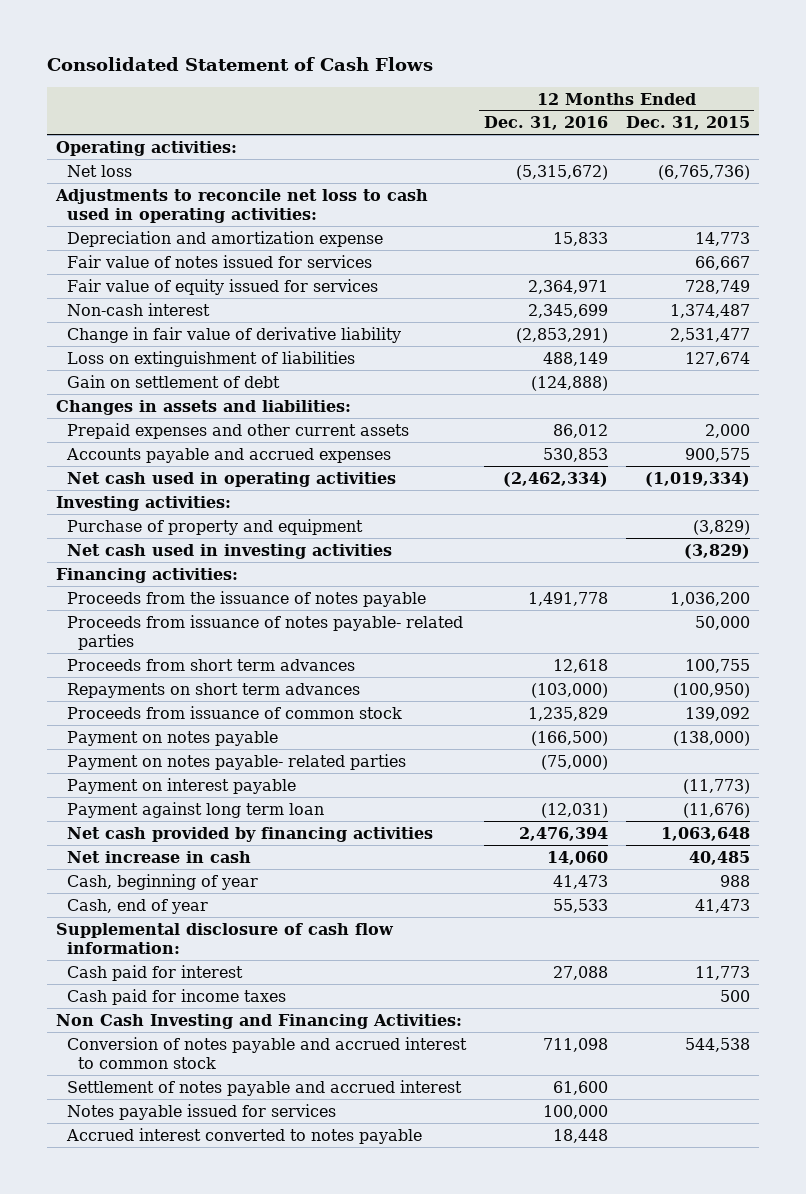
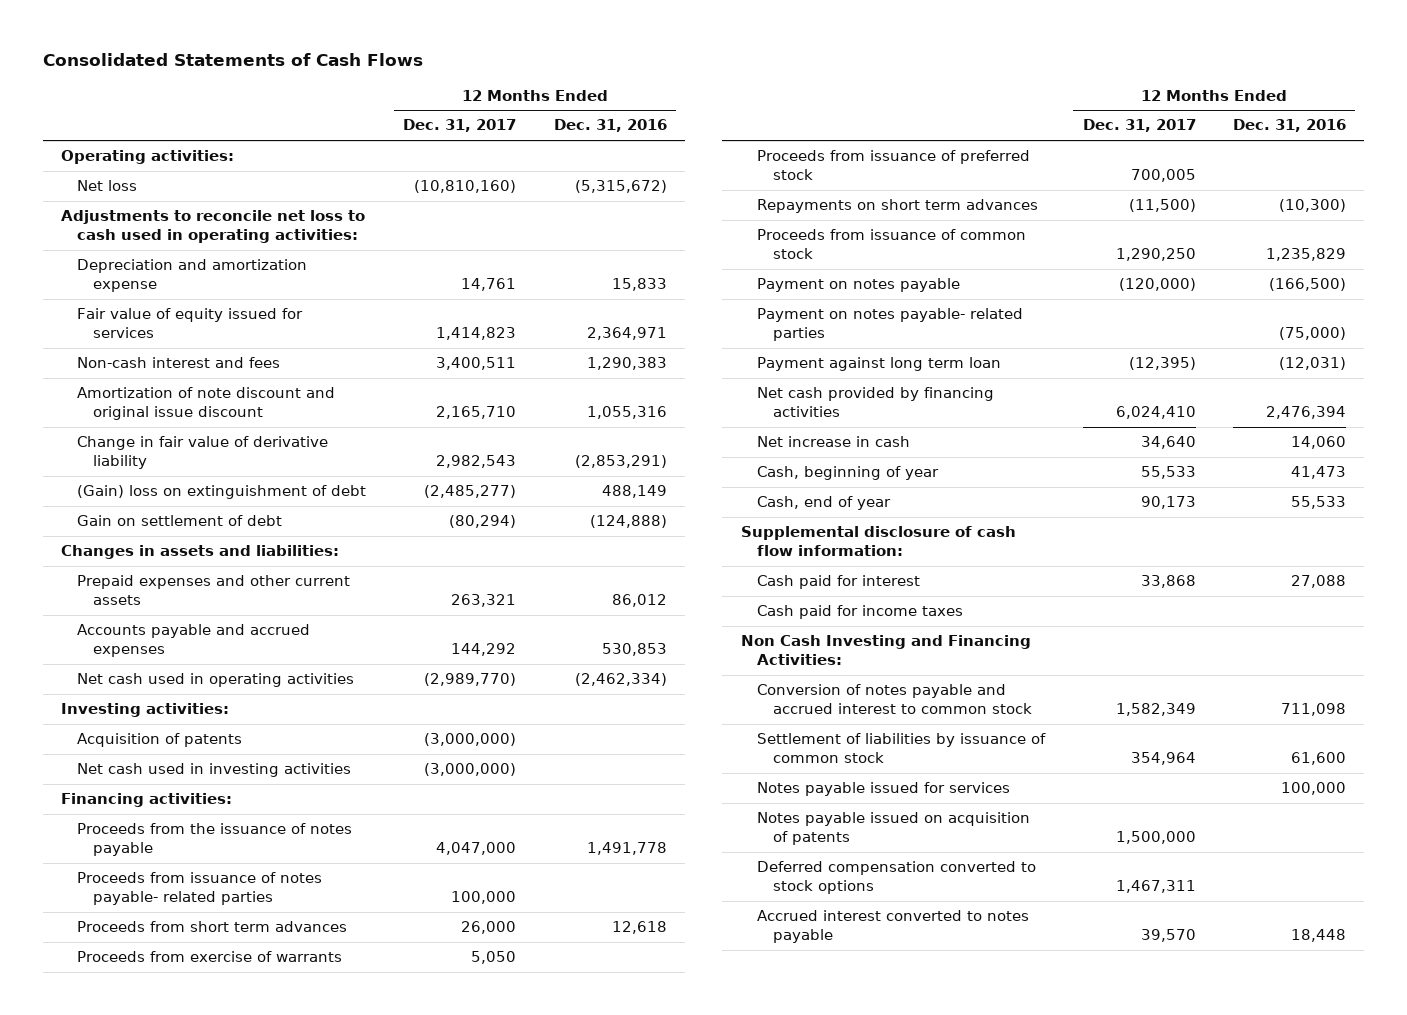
- Consolidated Statement of Cash Flows
+ Consolidated Statements of Cash Flows
- | 12 Months Ended Dec. 31, 2016 | 12 Months Ended Dec. 31, 2015
+ | 12 Months Ended Dec. 31, 2017 | 12 Months Ended Dec. 31, 2016
- Fair value of notes issued for services | | 66,667
- Non-cash interest | 2,345,699 | 1,374,487
+ Non-cash interest and fees | 3,400,511 | 1,290,383
+ Amortization of note discount and original issue discount | 2,165,710 | 1,055,316
- Loss on extinguishment of liabilities | 488,149 | 127,674
+ (Gain) loss on extinguishment of debt | (2,485,277) | 488,149
- Purchase of property and equipment | | (3,829)
+ Acquisition of patents | (3,000,000) |
- Repayments on short term advances | (103,000) | (100,950)
+ Proceeds from exercise of warrants | 5,050 |
+ Proceeds from issuance of preferred stock | 700,005 |
+ Repayments on short term advances | (11,500) | (10,300)
- Payment on interest payable | | (11,773)
- Settlement of notes payable and accrued interest | 61,600 |
+ Settlement of liabilities by issuance of common stock | 354,964 | 61,600
+ Notes payable issued on acquisition of patents | 1,500,000 |
+ Deferred compensation converted to stock options | 1,467,311 |

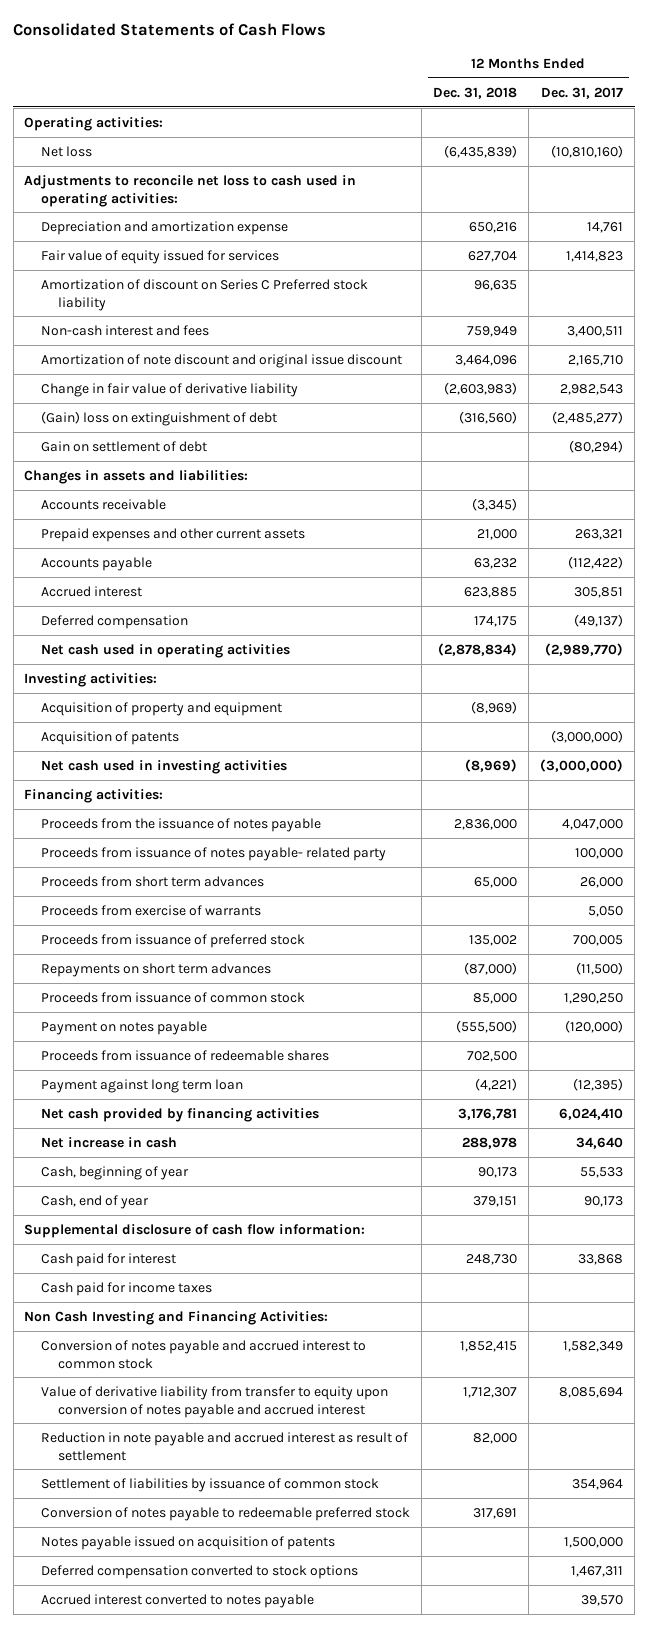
- | 12 Months Ended Dec. 31, 2017 | 12 Months Ended Dec. 31, 2016
+ | 12 Months Ended Dec. 31, 2018 | 12 Months Ended Dec. 31, 2017
+ Amortization of discount on Series C Preferred stock liability | 96,635 |
+ Accounts receivable | (3,345) |
- Accounts payable and accrued expenses | 144,292 | 530,853
+ Accounts payable | 63,232 | (112,422)
+ Accrued interest | 623,885 | 305,851
+ Deferred compensation | 174,175 | (49,137)
+ Acquisition of property and equipment | (8,969) |
- Proceeds from issuance of notes payable- related parties | 100,000 |
+ Proceeds from issuance of notes payable- related party | | 100,000
- Payment on notes payable- related parties | | (75,000)
+ Proceeds from issuance of redeemable shares | 702,500 |
+ Value of derivative liability from transfer to equity upon conversion of notes payable and accrued interest | 1,712,307 | 8,085,694
+ Reduction in note payable and accrued interest as result of settlement | 82,000 |
- Notes payable issued for services | | 100,000
+ Conversion of notes payable to redeemable preferred stock | 317,691 |

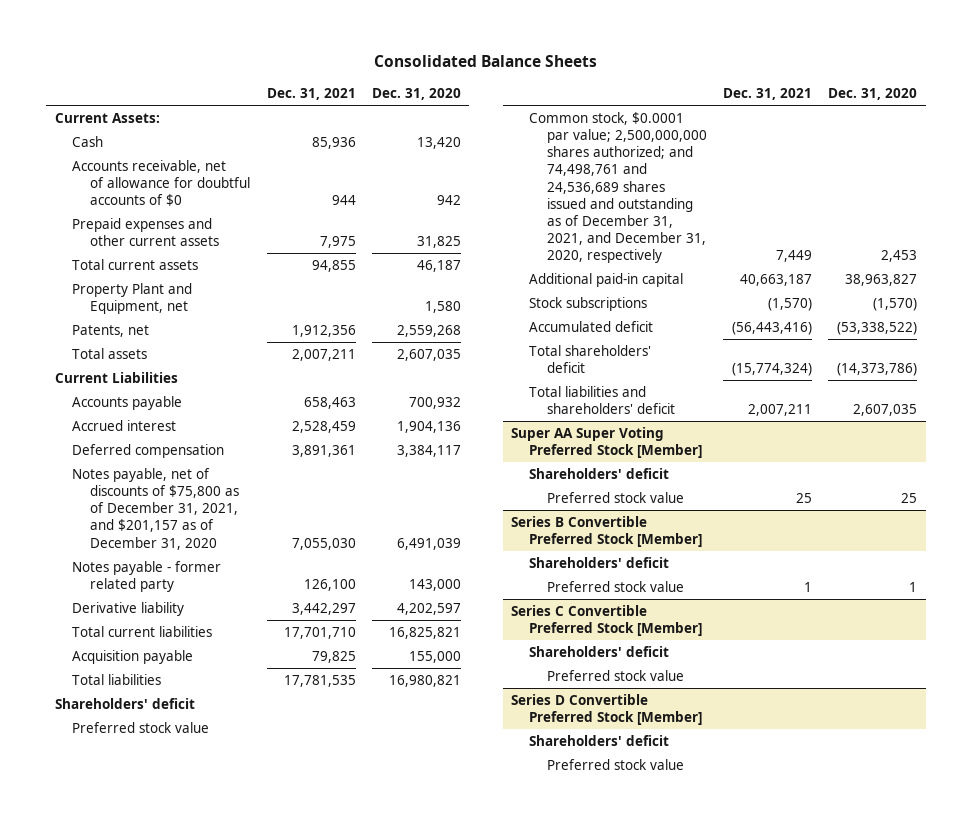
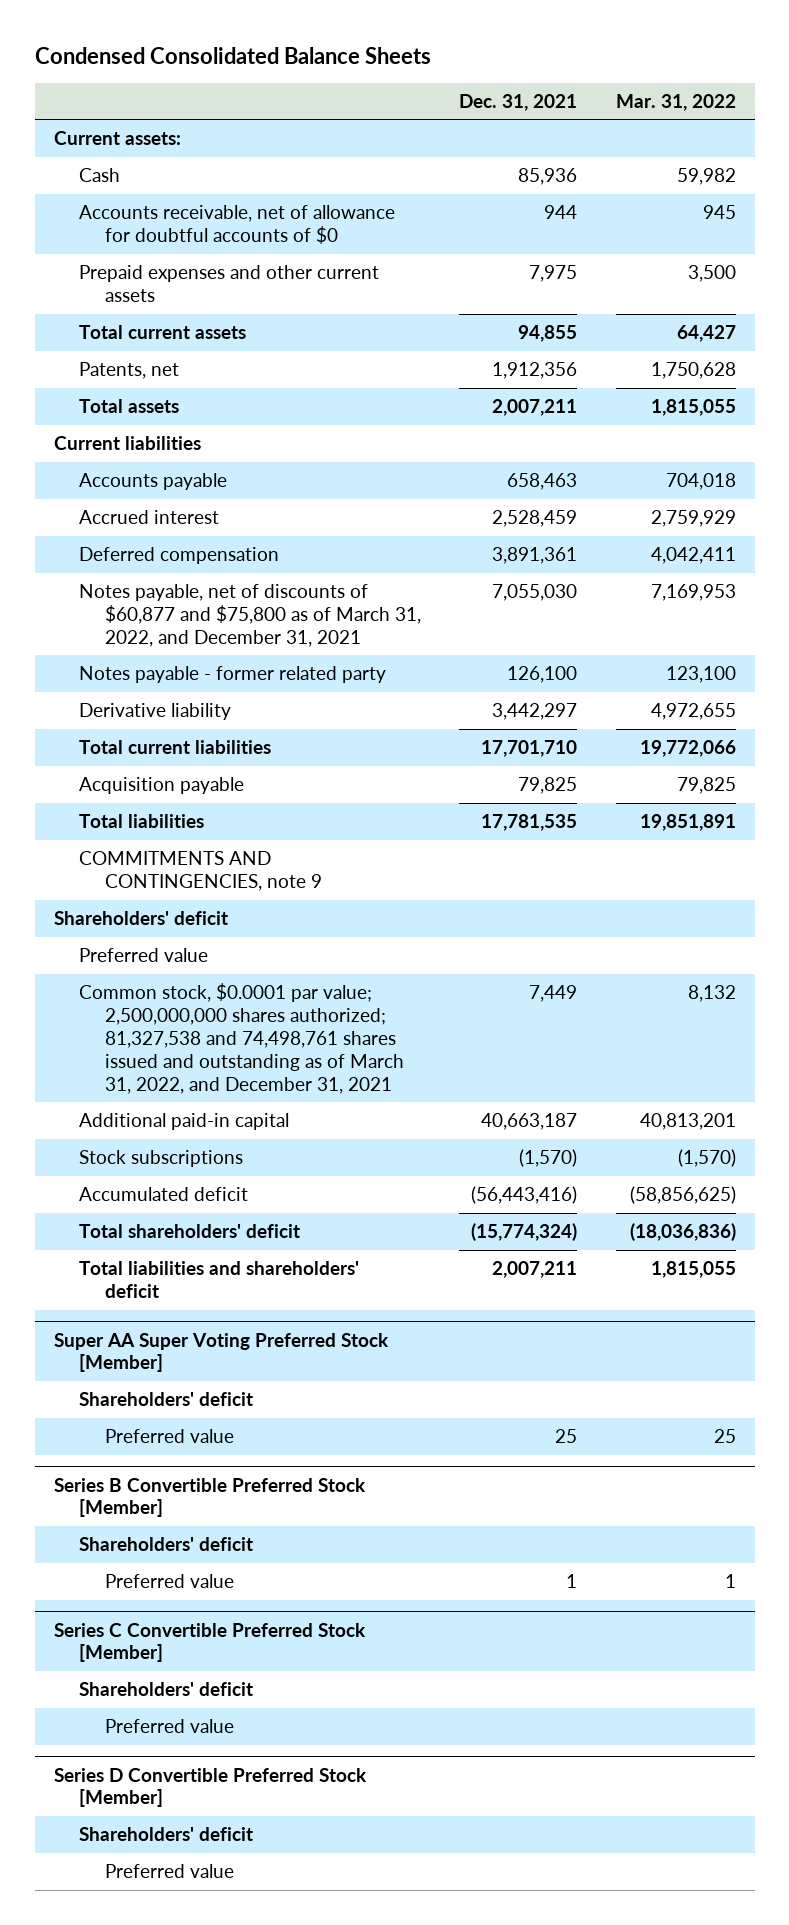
- Consolidated Balance Sheets
+ Condensed Consolidated Balance Sheets
- | Dec. 31, 2021 | Dec. 31, 2020
+ | Dec. 31, 2021 | Mar. 31, 2022
- Current Assets:
+ Current assets:
- Property Plant and Equipment, net | | 1,580
- Current Liabilities
+ Current liabilities
- Notes payable, net of discounts of $75,800 as of December 31, 2021, and $201,157 as of December 31, 2020 | 7,055,030 | 6,491,039
+ Notes payable, net of discounts of $60,877 and $75,800 as of March 31, 2022, and December 31, 2021 | 7,055,030 | 7,169,953
+ COMMITMENTS AND CONTINGENCIES, note 9
- Preferred stock value
- Common stock, $0.0001 par value; 2,500,000,000 shares authorized; and 74,498,761 and 24,536,689 shares issued and outstanding as of December 31, 2021, and December 31, 2020, respectively | 7,449 | 2,453
+ Preferred value
+ Common stock, $0.0001 par value; 2,500,000,000 shares authorized; 81,327,538 and 74,498,761 shares issued and outstanding as of March 31, 2022, and December 31, 2021 | 7,449 | 8,132
@ Super AA Super Voting Preferred Stock [Member]
- Preferred stock value | 25 | 25
+ Preferred value | 25 | 25
@ Series B Convertible Preferred Stock [Member]
- Preferred stock value | 1 | 1
+ Preferred value | 1 | 1
@ Series C Convertible Preferred Stock [Member]
- Preferred stock value
+ Preferred value
@ Series D Convertible Preferred Stock [Member]
- Preferred stock value
+ Preferred value

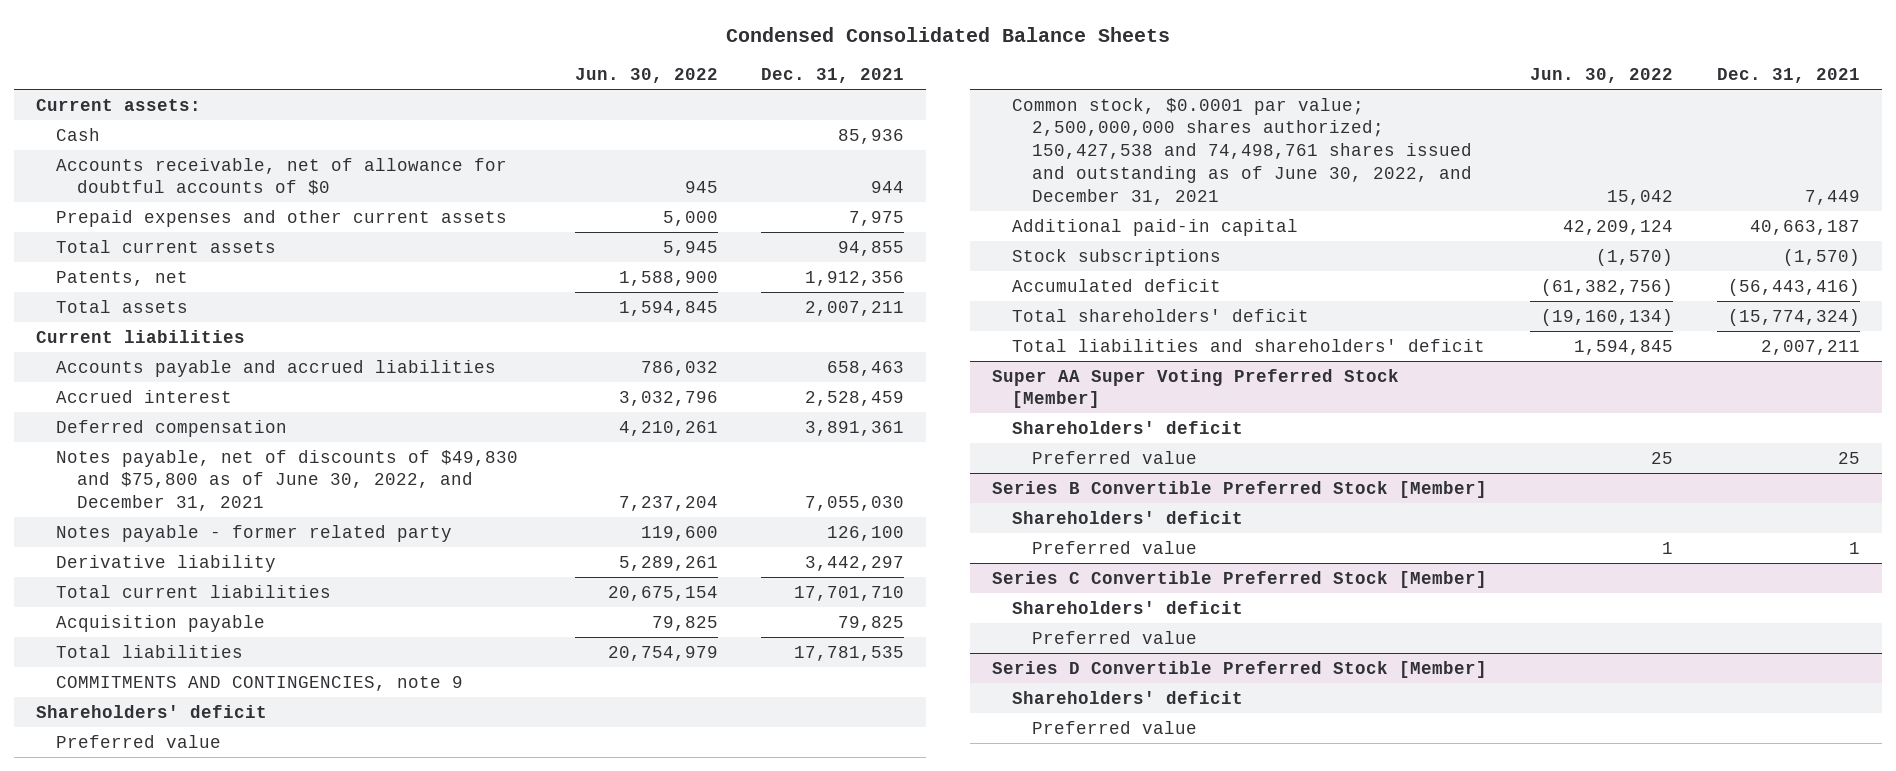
- | Dec. 31, 2021 | Mar. 31, 2022
+ | Jun. 30, 2022 | Dec. 31, 2021
- Accounts payable | 658,463 | 704,018
+ Accounts payable and accrued liabilities | 786,032 | 658,463
- Notes payable, net of discounts of $60,877 and $75,800 as of March 31, 2022, and December 31, 2021 | 7,055,030 | 7,169,953
+ Notes payable, net of discounts of $49,830 and $75,800 as of June 30, 2022, and December 31, 2021 | 7,237,204 | 7,055,030
- Common stock, $0.0001 par value; 2,500,000,000 shares authorized; 81,327,538 and 74,498,761 shares issued and outstanding as of March 31, 2022, and December 31, 2021 | 7,449 | 8,132
+ Common stock, $0.0001 par value; 2,500,000,000 shares authorized; 150,427,538 and 74,498,761 shares issued and outstanding as of June 30, 2022, and December 31, 2021 | 15,042 | 7,449

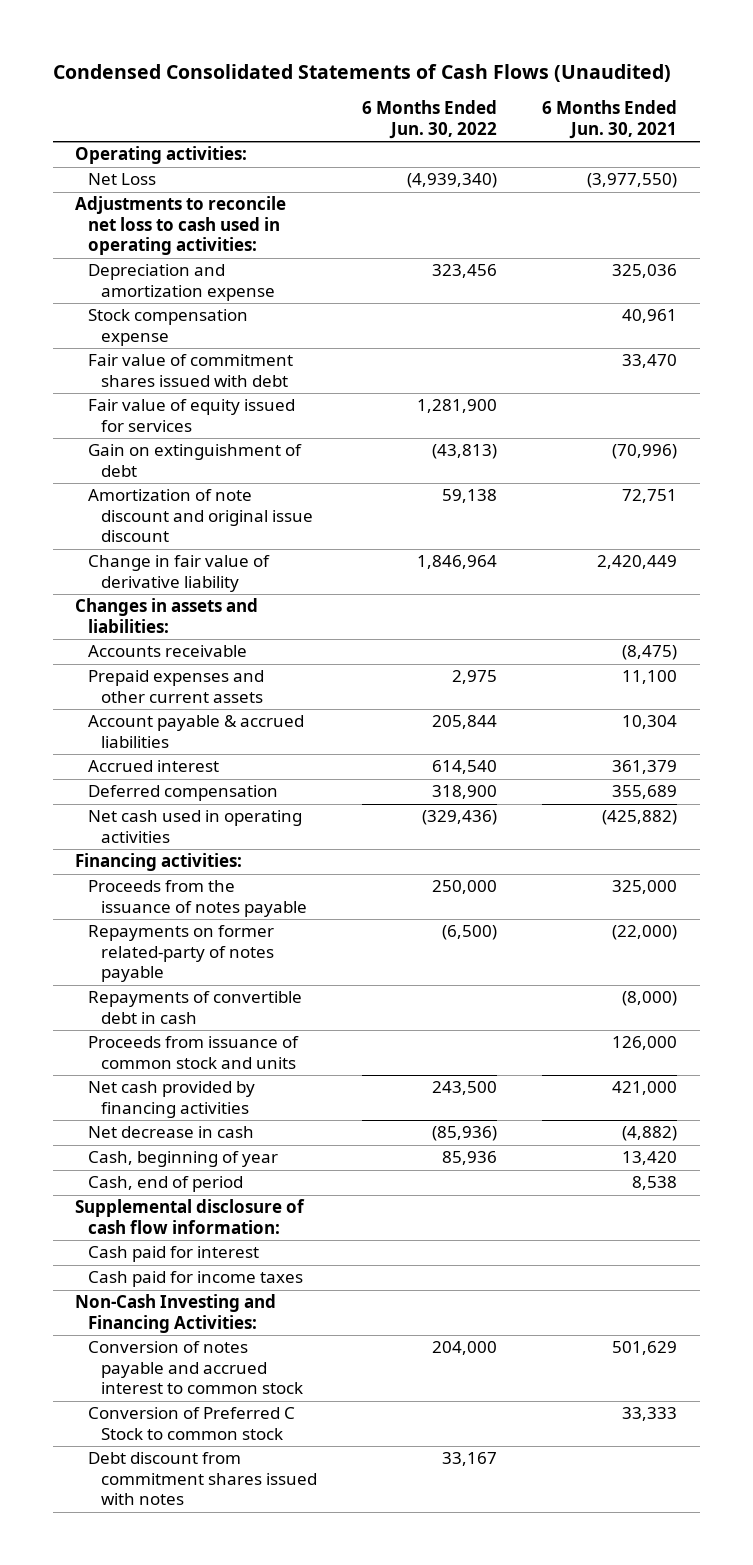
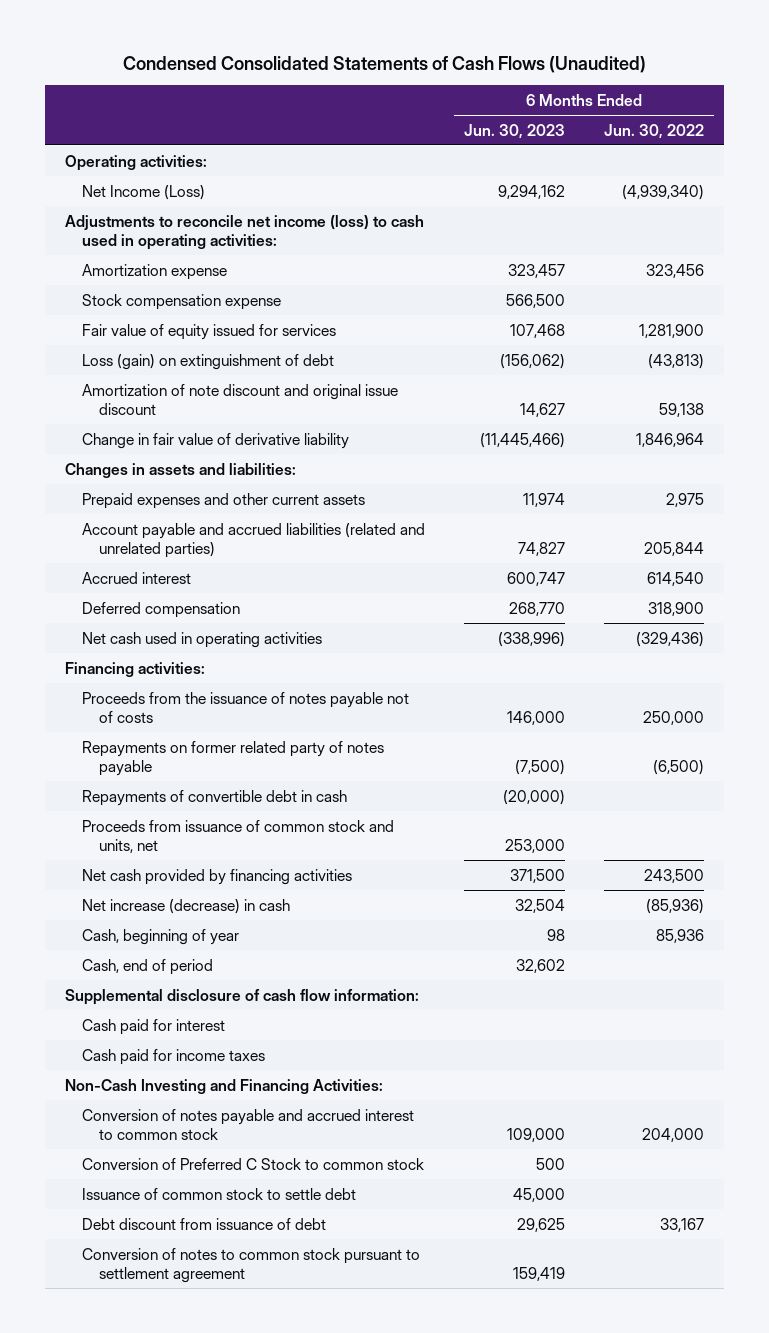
- | 6 Months Ended Jun. 30, 2022 | 6 Months Ended Jun. 30, 2021
+ | 6 Months Ended Jun. 30, 2023 | 6 Months Ended Jun. 30, 2022
- Net Loss | (4,939,340) | (3,977,550)
- Adjustments to reconcile net loss to cash used in operating activities:
- Depreciation and amortization expense | 323,456 | 325,036
+ Net Income (Loss) | 9,294,162 | (4,939,340)
+ Adjustments to reconcile net income (loss) to cash used in operating activities:
+ Amortization expense | 323,457 | 323,456
- Fair value of commitment shares issued with debt | | 33,470
- Gain on extinguishment of debt | (43,813) | (70,996)
+ Loss (gain) on extinguishment of debt | (156,062) | (43,813)
- Accounts receivable | | (8,475)
- Account payable & accrued liabilities | 205,844 | 10,304
+ Account payable and accrued liabilities (related and unrelated parties) | 74,827 | 205,844
- Proceeds from the issuance of notes payable | 250,000 | 325,000
- Repayments on former related-party of notes payable | (6,500) | (22,000)
+ Proceeds from the issuance of notes payable not of costs | 146,000 | 250,000
+ Repayments on former related party of notes payable | (7,500) | (6,500)
- Proceeds from issuance of common stock and units | | 126,000
+ Proceeds from issuance of common stock and units, net | 253,000 |
- Net decrease in cash | (85,936) | (4,882)
+ Net increase (decrease) in cash | 32,504 | (85,936)
- Debt discount from commitment shares issued with notes | 33,167 |
+ Issuance of common stock to settle debt | 45,000 |
+ Debt discount from issuance of debt | 29,625 | 33,167
+ Conversion of notes to common stock pursuant to settlement agreement | 159,419 |

